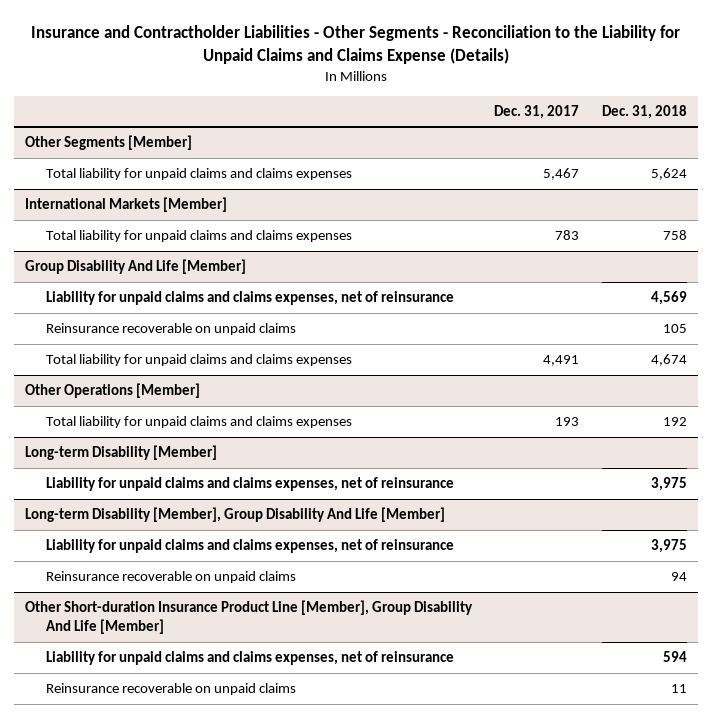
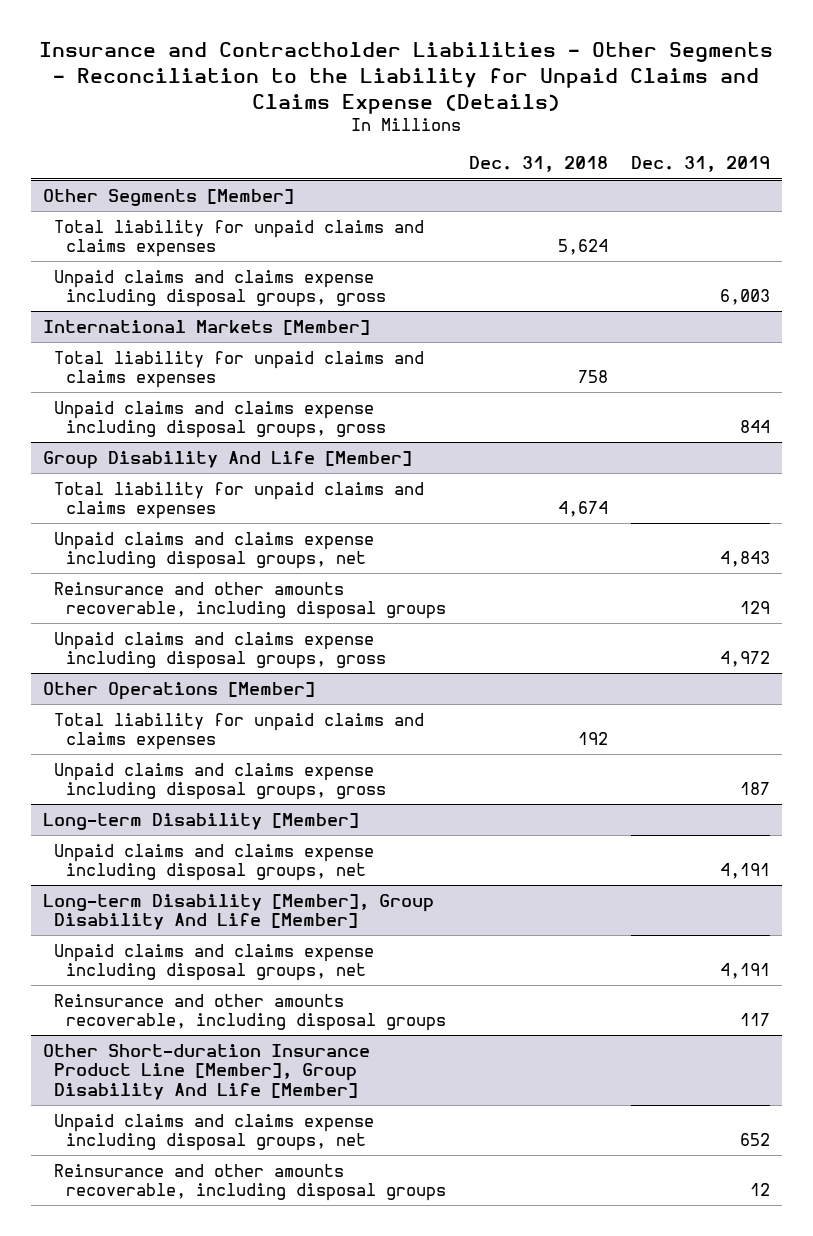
- | Dec. 31, 2017 | Dec. 31, 2018
+ | Dec. 31, 2018 | Dec. 31, 2019
@ Other Segments [Member]
+ Unpaid claims and claims expense including disposal groups, gross | | 6,003
@ International Markets [Member]
+ Unpaid claims and claims expense including disposal groups, gross | | 844
@ Group Disability And Life [Member]
- Liability for unpaid claims and claims expenses, net of reinsurance | | 4,569
- Reinsurance recoverable on unpaid claims | | 105
+ Unpaid claims and claims expense including disposal groups, net | | 4,843
+ Reinsurance and other amounts recoverable, including disposal groups | | 129
+ Unpaid claims and claims expense including disposal groups, gross | | 4,972
@ Other Operations [Member]
+ Unpaid claims and claims expense including disposal groups, gross | | 187
@ Long-term Disability [Member]
- Liability for unpaid claims and claims expenses, net of reinsurance | | 3,975
+ Unpaid claims and claims expense including disposal groups, net | | 4,191
@ Long-term Disability [Member], Group Disability And Life [Member]
- Liability for unpaid claims and claims expenses, net of reinsurance | | 3,975
- Reinsurance recoverable on unpaid claims | | 94
+ Unpaid claims and claims expense including disposal groups, net | | 4,191
+ Reinsurance and other amounts recoverable, including disposal groups | | 117
@ Other Short-duration Insurance Product Line [Member], Group Disability And Life [Member]
- Liability for unpaid claims and claims expenses, net of reinsurance | | 594
- Reinsurance recoverable on unpaid claims | | 11
+ Unpaid claims and claims expense including disposal groups, net | | 652
+ Reinsurance and other amounts recoverable, including disposal groups | | 12

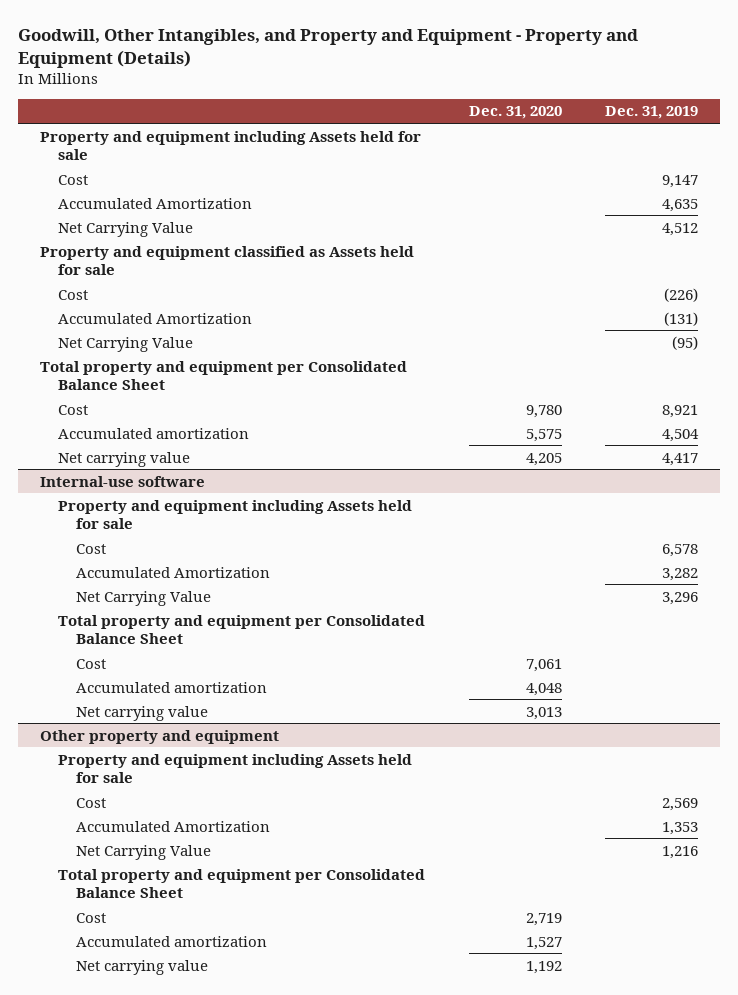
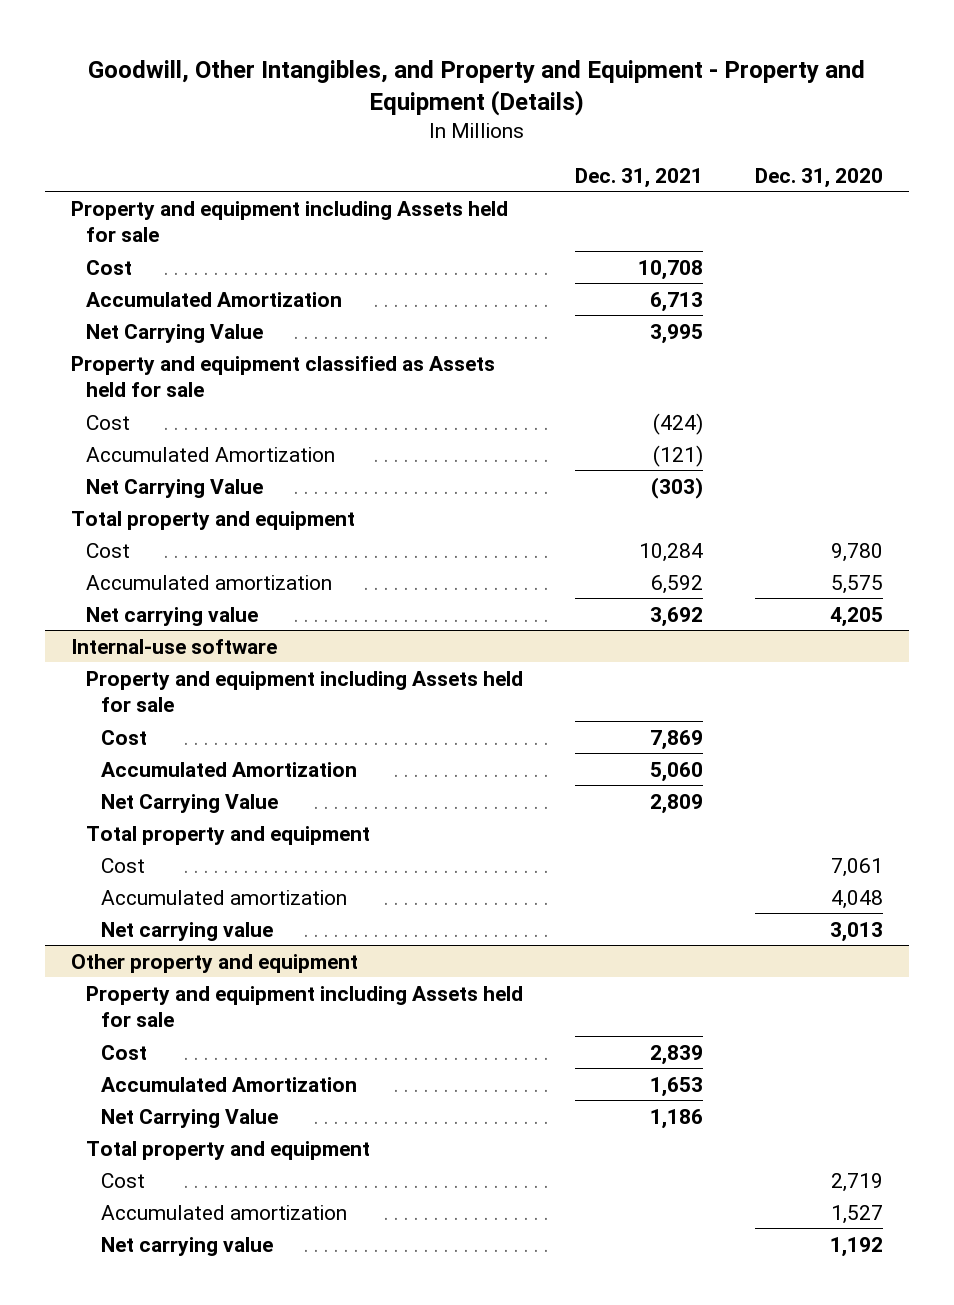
- | Dec. 31, 2020 | Dec. 31, 2019
+ | Dec. 31, 2021 | Dec. 31, 2020
- Total property and equipment per Consolidated Balance Sheet
+ Total property and equipment
@ Internal-use software
- Total property and equipment per Consolidated Balance Sheet
+ Total property and equipment
@ Other property and equipment
- Total property and equipment per Consolidated Balance Sheet
+ Total property and equipment

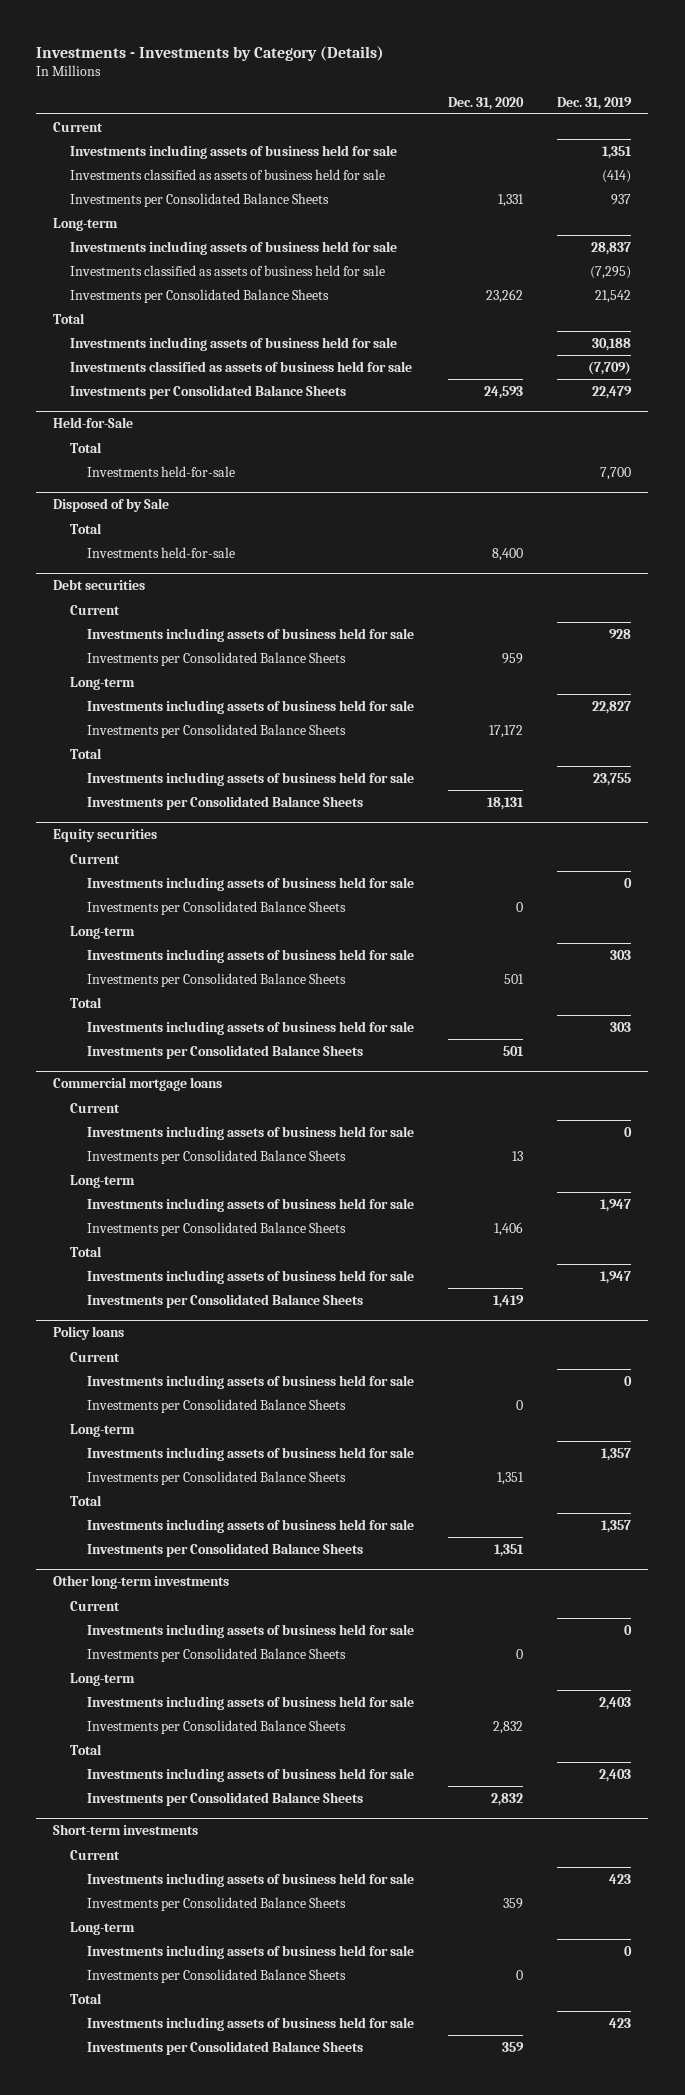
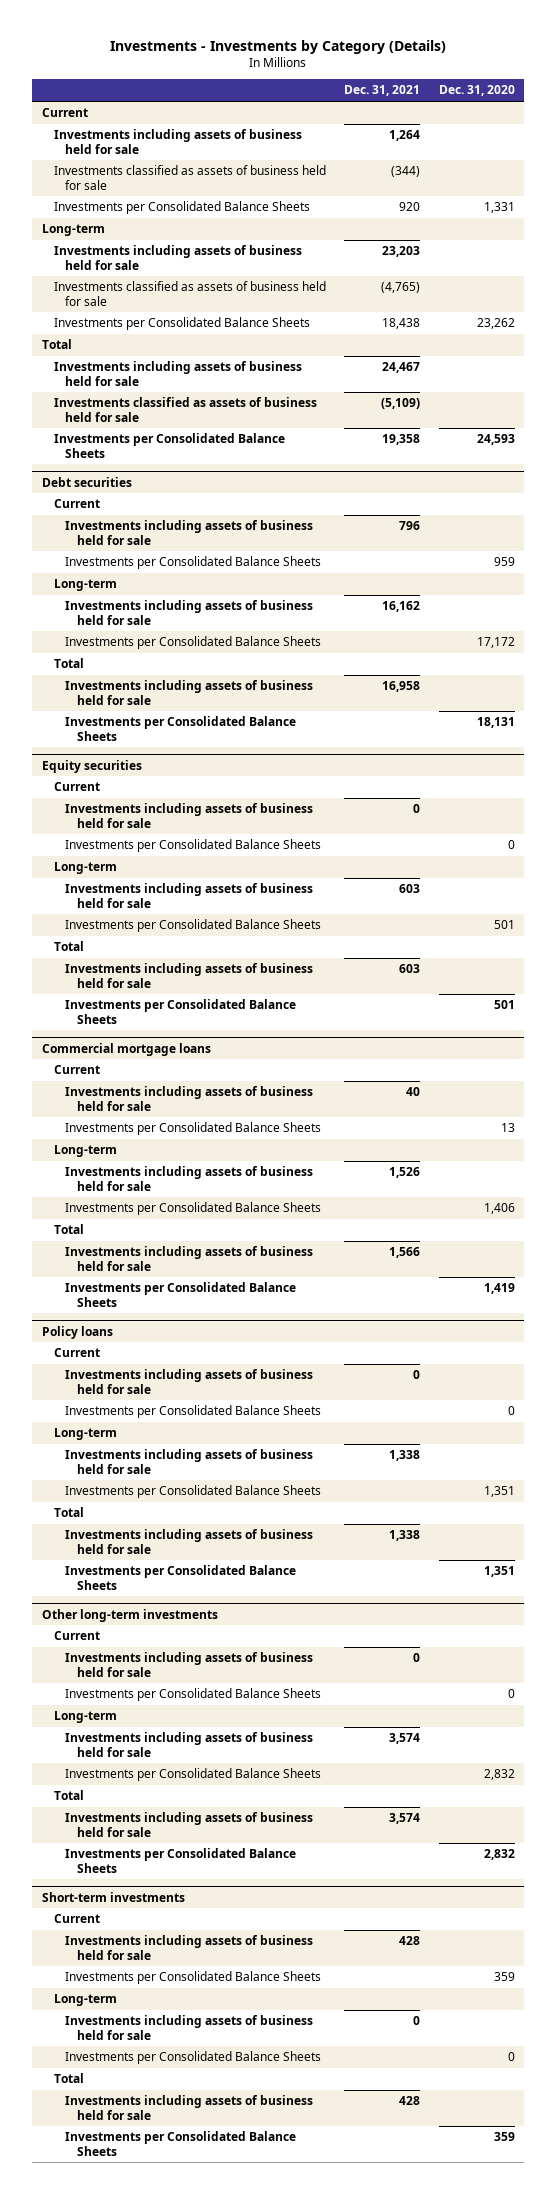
- | Dec. 31, 2020 | Dec. 31, 2019
+ | Dec. 31, 2021 | Dec. 31, 2020
- Held-for-Sale
- Total
- Investments held-for-sale | | 7,700
- Disposed of by Sale
- Total
- Investments held-for-sale | 8,400 |

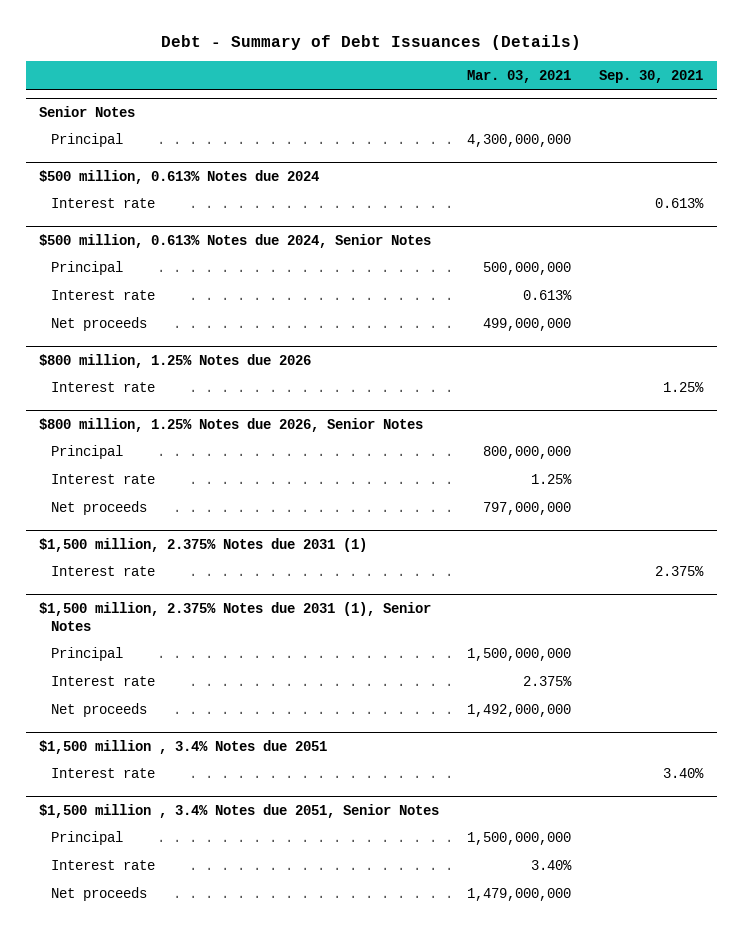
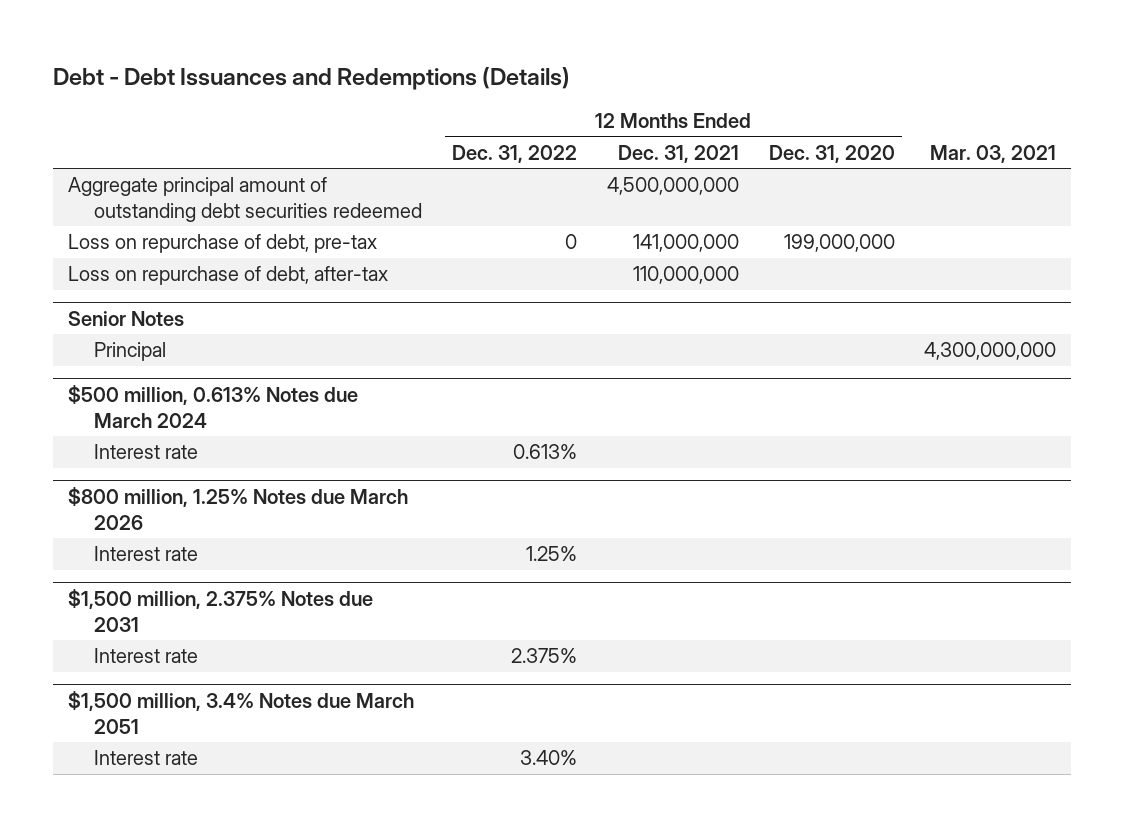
- Debt - Summary of Debt Issuances (Details)
+ Debt - Debt Issuances and Redemptions (Details)
- | Mar. 03, 2021 | Sep. 30, 2021
+ | 12 Months Ended Dec. 31, 2022 | 12 Months Ended Dec. 31, 2021 | 12 Months Ended Dec. 31, 2020 | Mar. 03, 2021
+ Aggregate principal amount of outstanding debt securities redeemed | | 4,500,000,000 | |
+ Loss on repurchase of debt, pre-tax | 0 | 141,000,000 | 199,000,000 |
+ Loss on repurchase of debt, after-tax | | 110,000,000 | |
- $500 million, 0.613% Notes due 2024
+ $500 million, 0.613% Notes due March 2024
- $500 million, 0.613% Notes due 2024, Senior Notes
- Principal | 500,000,000 |
- Interest rate | 0.613% |
- Net proceeds | 499,000,000 |
- $800 million, 1.25% Notes due 2026
+ $800 million, 1.25% Notes due March 2026
- $800 million, 1.25% Notes due 2026, Senior Notes
- Principal | 800,000,000 |
- Interest rate | 1.25% |
- Net proceeds | 797,000,000 |
- $1,500 million, 2.375% Notes due 2031 (1)
+ $1,500 million, 2.375% Notes due 2031
- $1,500 million, 2.375% Notes due 2031 (1), Senior Notes
- Principal | 1,500,000,000 |
- Interest rate | 2.375% |
- Net proceeds | 1,492,000,000 |
- $1,500 million , 3.4% Notes due 2051
+ $1,500 million, 3.4% Notes due March 2051
- $1,500 million , 3.4% Notes due 2051, Senior Notes
- Principal | 1,500,000,000 |
- Interest rate | 3.40% |
- Net proceeds | 1,479,000,000 |

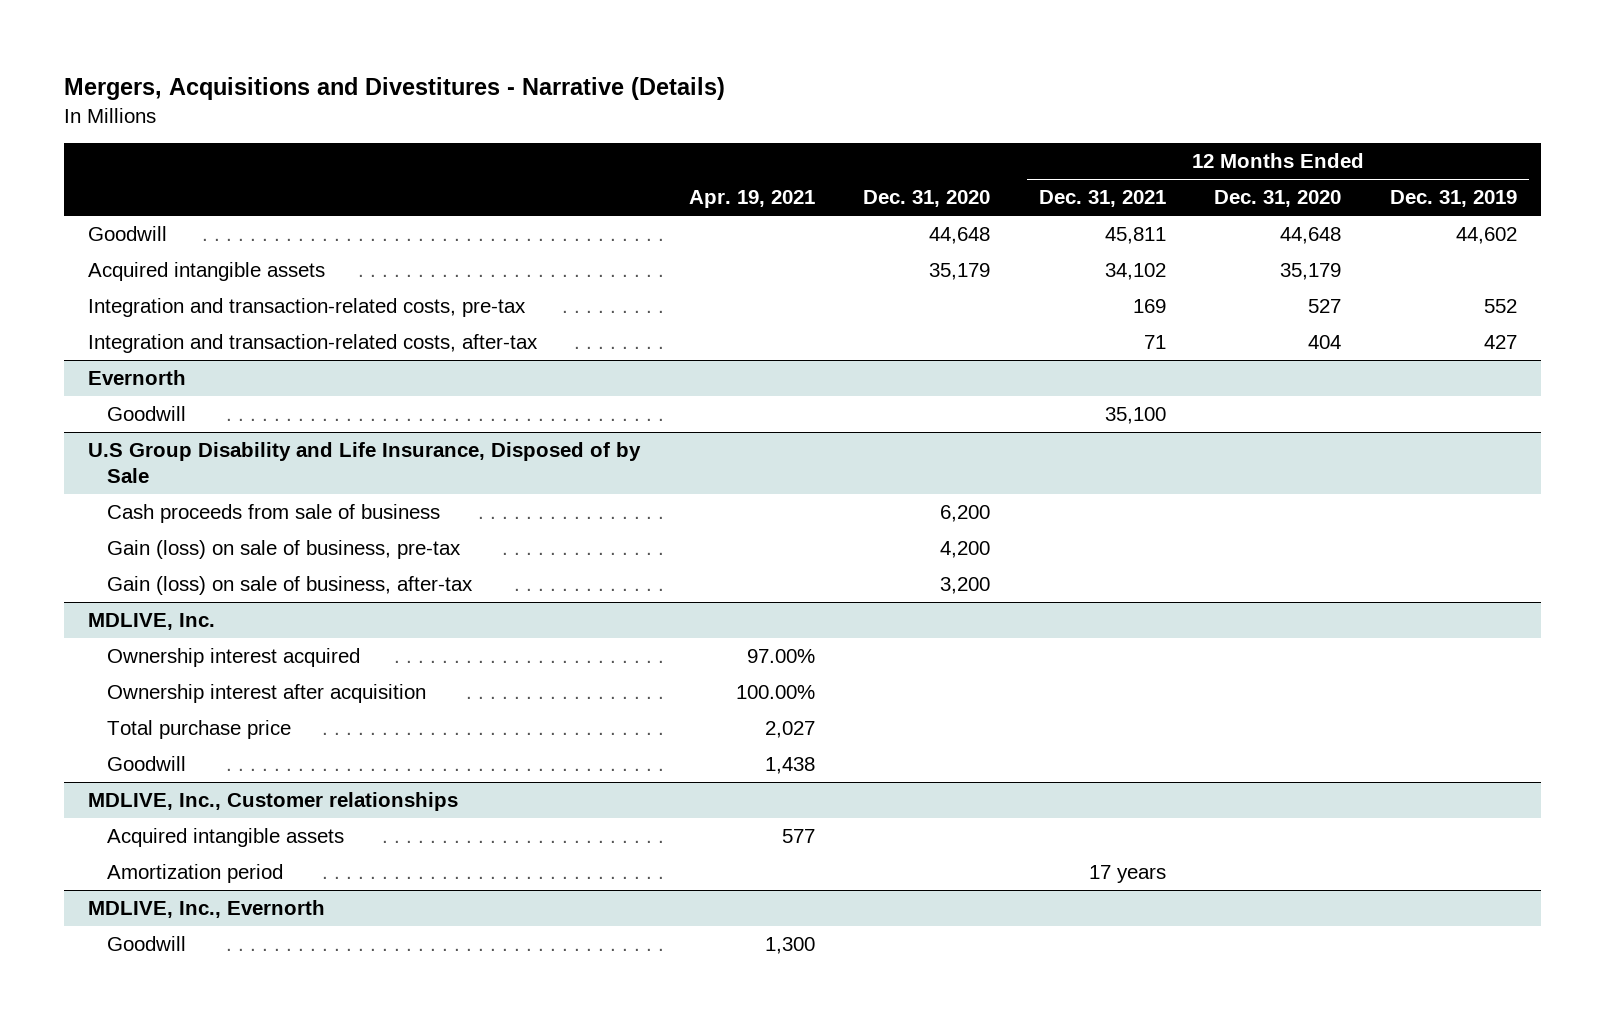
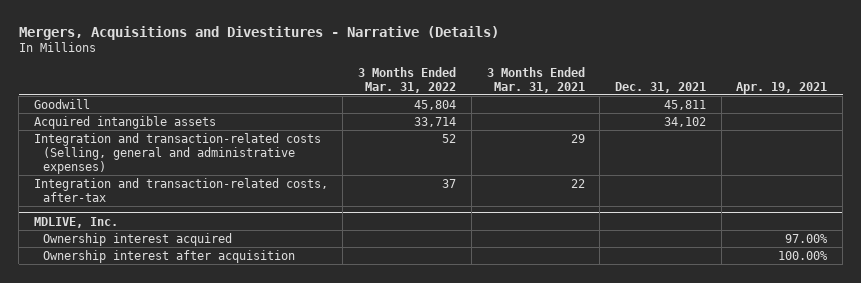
- | Apr. 19, 2021 | Dec. 31, 2020 | 12 Months Ended Dec. 31, 2021 | 12 Months Ended Dec. 31, 2020 | 12 Months Ended Dec. 31, 2019
+ | 3 Months Ended Mar. 31, 2022 | 3 Months Ended Mar. 31, 2021 | Dec. 31, 2021 | Apr. 19, 2021
- Integration and transaction-related costs, pre-tax | | | 169 | 527 | 552
+ Integration and transaction-related costs (Selling, general and administrative expenses) | 52 | 29 | |
- Evernorth
- Goodwill | | | 35,100 | |
- U.S Group Disability and Life Insurance, Disposed of by Sale
- Cash proceeds from sale of business | | 6,200 | | |
- Gain (loss) on sale of business, pre-tax | | 4,200 | | |
- Gain (loss) on sale of business, after-tax | | 3,200 | | |
@ MDLIVE, Inc.
- Total purchase price | 2,027 | | | |
- Goodwill | 1,438 | | | |
- MDLIVE, Inc., Customer relationships
- Acquired intangible assets | 577 | | | |
- Amortization period | | | 17 years | |
- MDLIVE, Inc., Evernorth
- Goodwill | 1,300 | | | |

